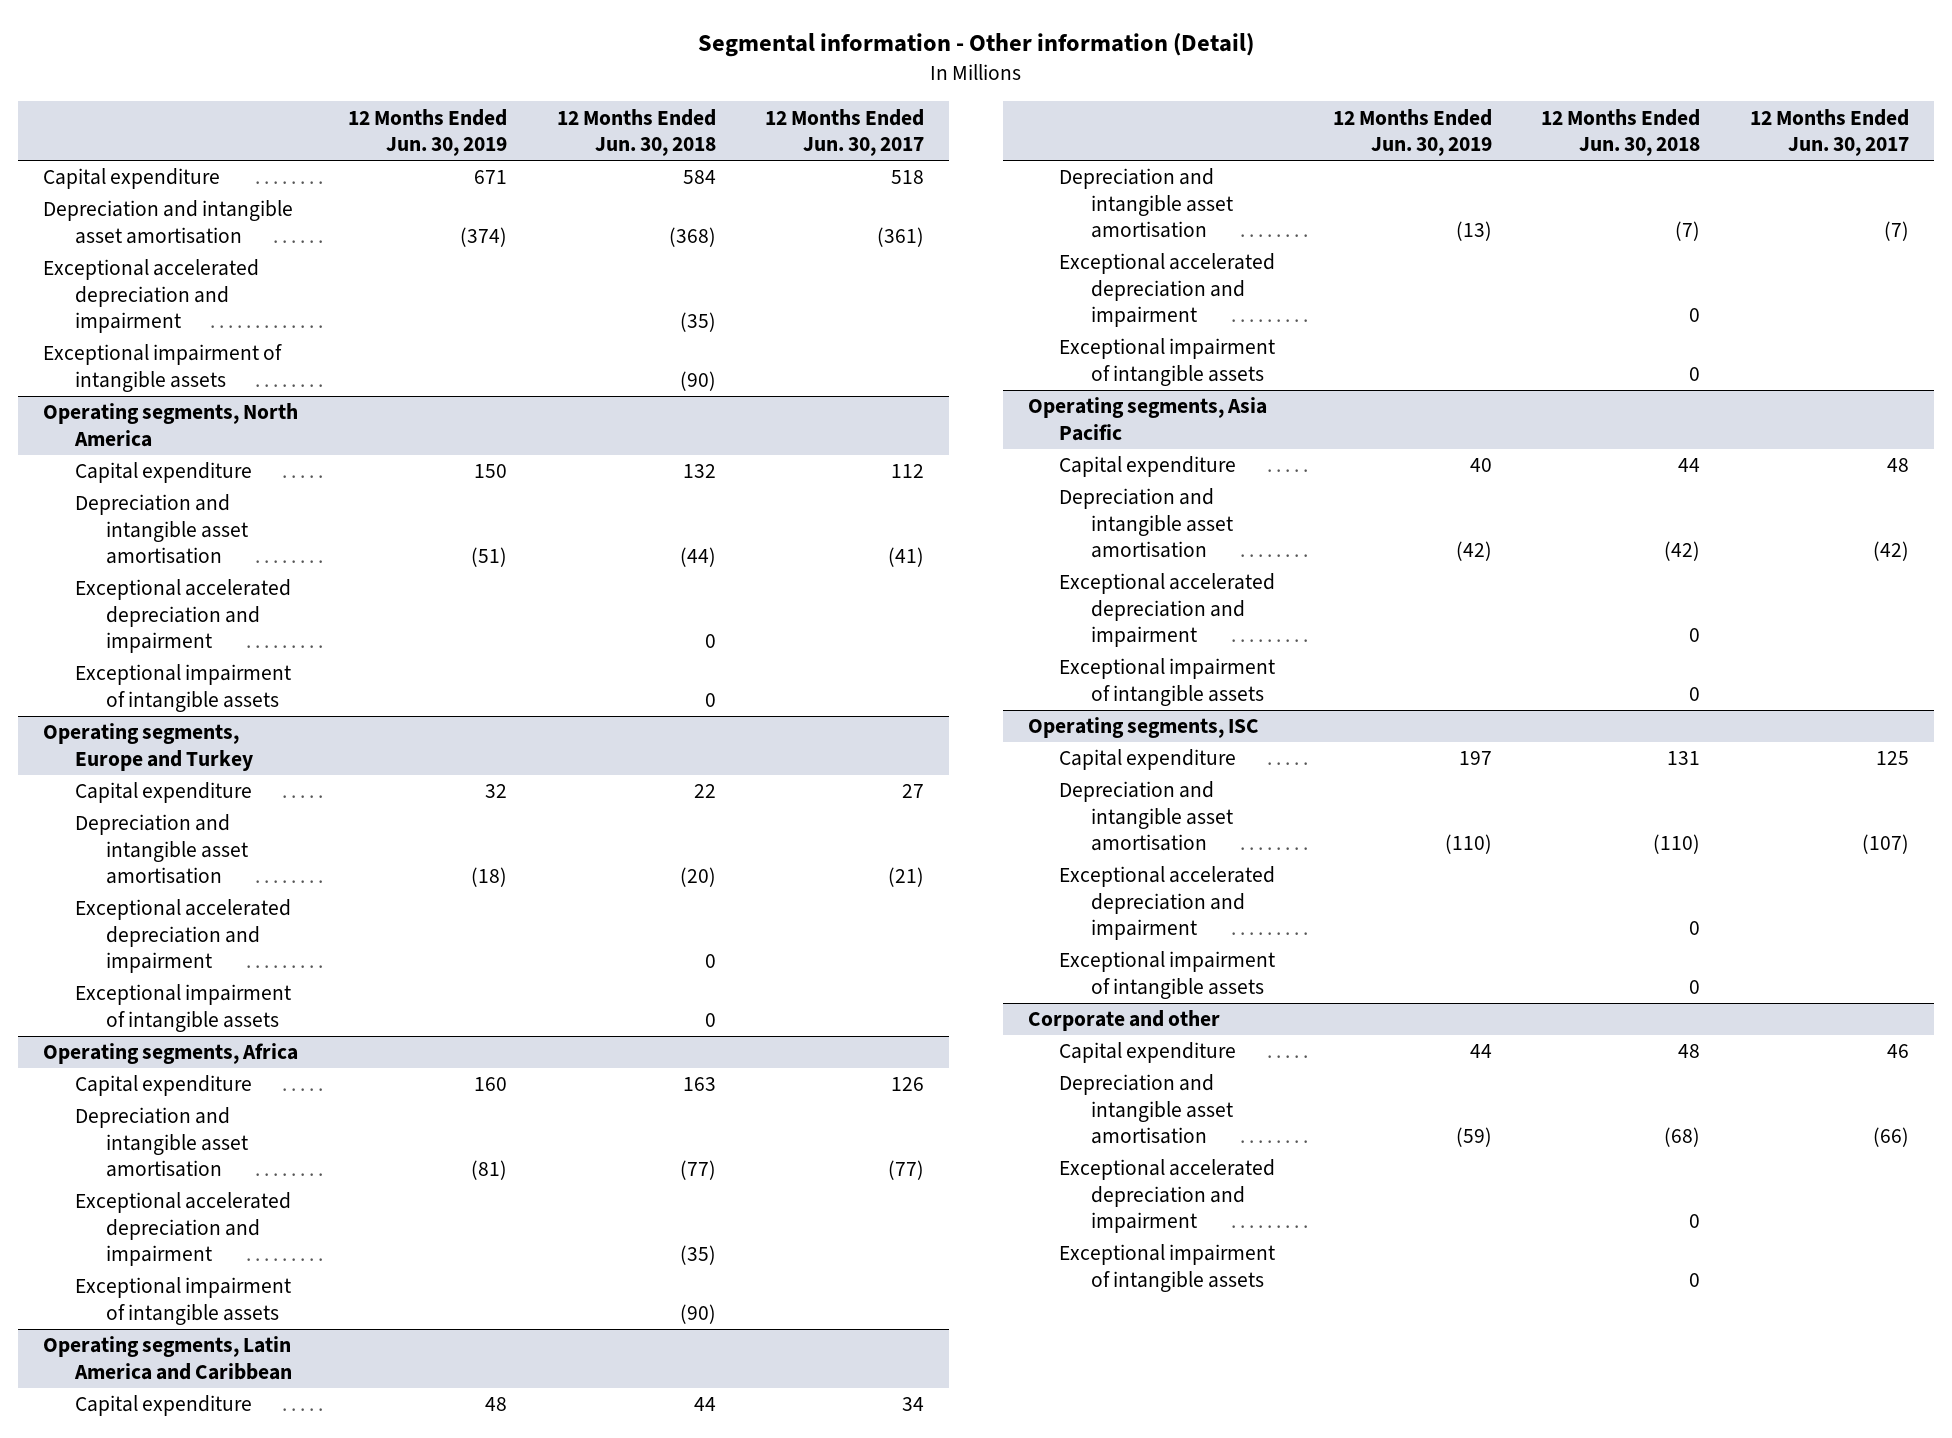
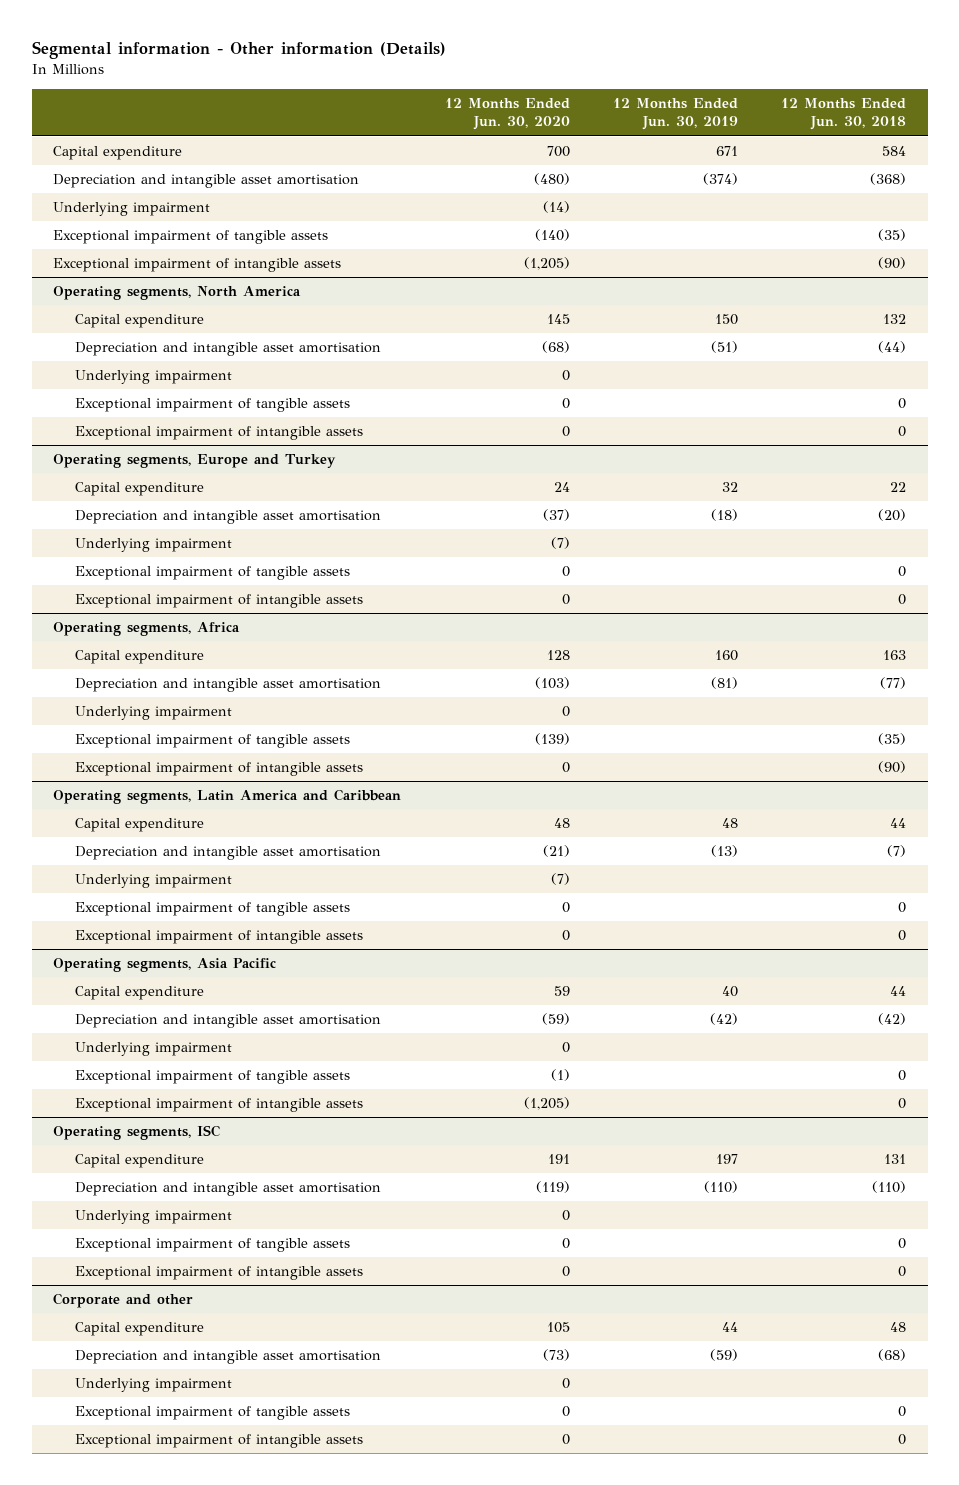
- Segmental information - Other information (Detail)
+ Segmental information - Other information (Details)
- | 12 Months Ended Jun. 30, 2019 | 12 Months Ended Jun. 30, 2018 | 12 Months Ended Jun. 30, 2017
+ | 12 Months Ended Jun. 30, 2020 | 12 Months Ended Jun. 30, 2019 | 12 Months Ended Jun. 30, 2018
- Exceptional accelerated depreciation and impairment | | (35) |
+ Underlying impairment | (14) | |
+ Exceptional impairment of tangible assets | (140) | | (35)
@ Operating segments, North America
- Exceptional accelerated depreciation and impairment | | 0 |
+ Underlying impairment | 0 | |
+ Exceptional impairment of tangible assets | 0 | | 0
@ Operating segments, Europe and Turkey
- Exceptional accelerated depreciation and impairment | | 0 |
+ Underlying impairment | (7) | |
+ Exceptional impairment of tangible assets | 0 | | 0
@ Operating segments, Africa
- Exceptional accelerated depreciation and impairment | | (35) |
+ Underlying impairment | 0 | |
+ Exceptional impairment of tangible assets | (139) | | (35)
@ Operating segments, Latin America and Caribbean
- Exceptional accelerated depreciation and impairment | | 0 |
+ Underlying impairment | (7) | |
+ Exceptional impairment of tangible assets | 0 | | 0
@ Operating segments, Asia Pacific
- Exceptional accelerated depreciation and impairment | | 0 |
+ Underlying impairment | 0 | |
+ Exceptional impairment of tangible assets | (1) | | 0
@ Operating segments, ISC
- Exceptional accelerated depreciation and impairment | | 0 |
+ Underlying impairment | 0 | |
+ Exceptional impairment of tangible assets | 0 | | 0
@ Corporate and other
- Exceptional accelerated depreciation and impairment | | 0 |
+ Underlying impairment | 0 | |
+ Exceptional impairment of tangible assets | 0 | | 0

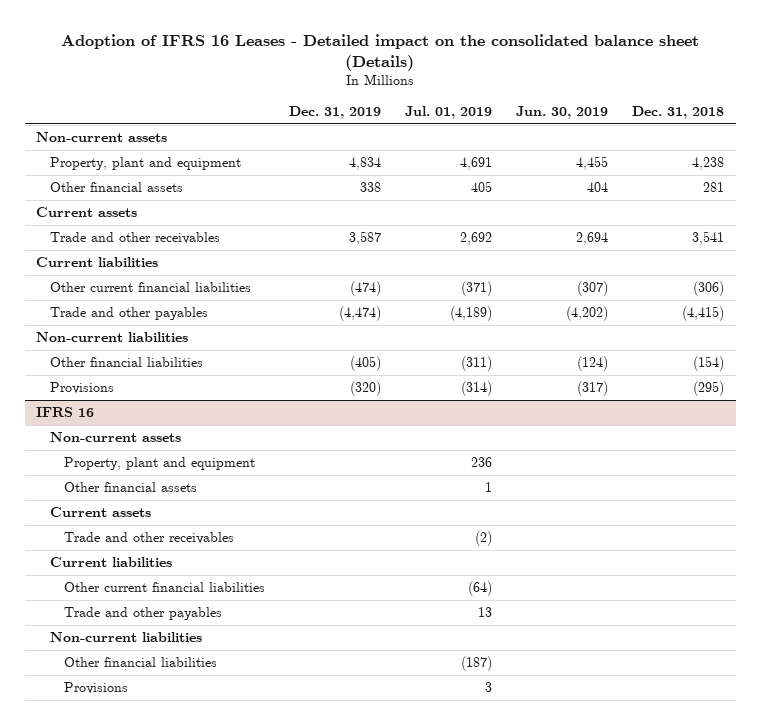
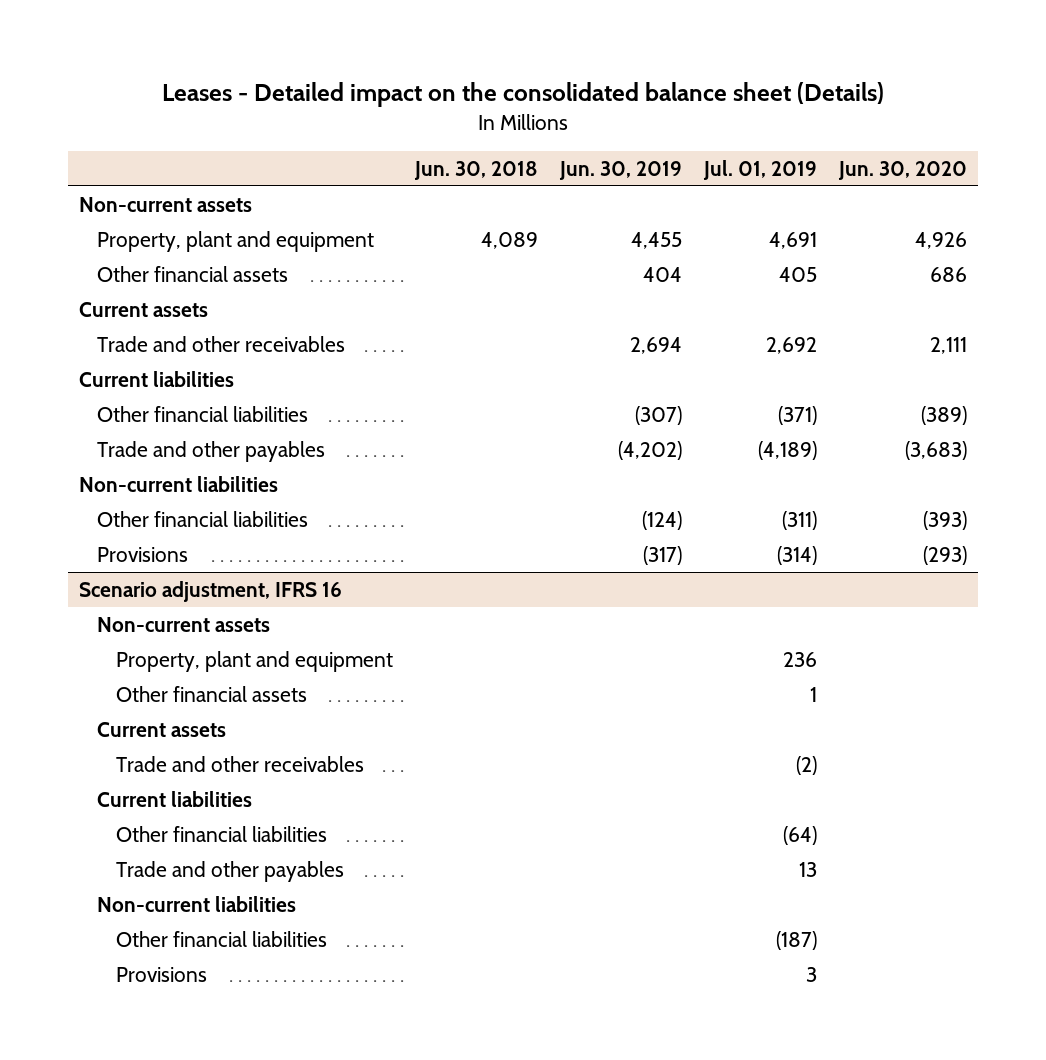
- Adoption of IFRS 16 Leases - Detailed impact on the consolidated balance sheet (Details)
+ Leases - Detailed impact on the consolidated balance sheet (Details)
- | Dec. 31, 2019 | Jul. 01, 2019 | Jun. 30, 2019 | Dec. 31, 2018
+ | Jun. 30, 2018 | Jun. 30, 2019 | Jul. 01, 2019 | Jun. 30, 2020
- Other current financial liabilities | (474) | (371) | (307) | (306)
+ Other financial liabilities | | (307) | (371) | (389)
- IFRS 16
+ Scenario adjustment, IFRS 16
- Other current financial liabilities | | (64) | |
+ Other financial liabilities | | | (64) |

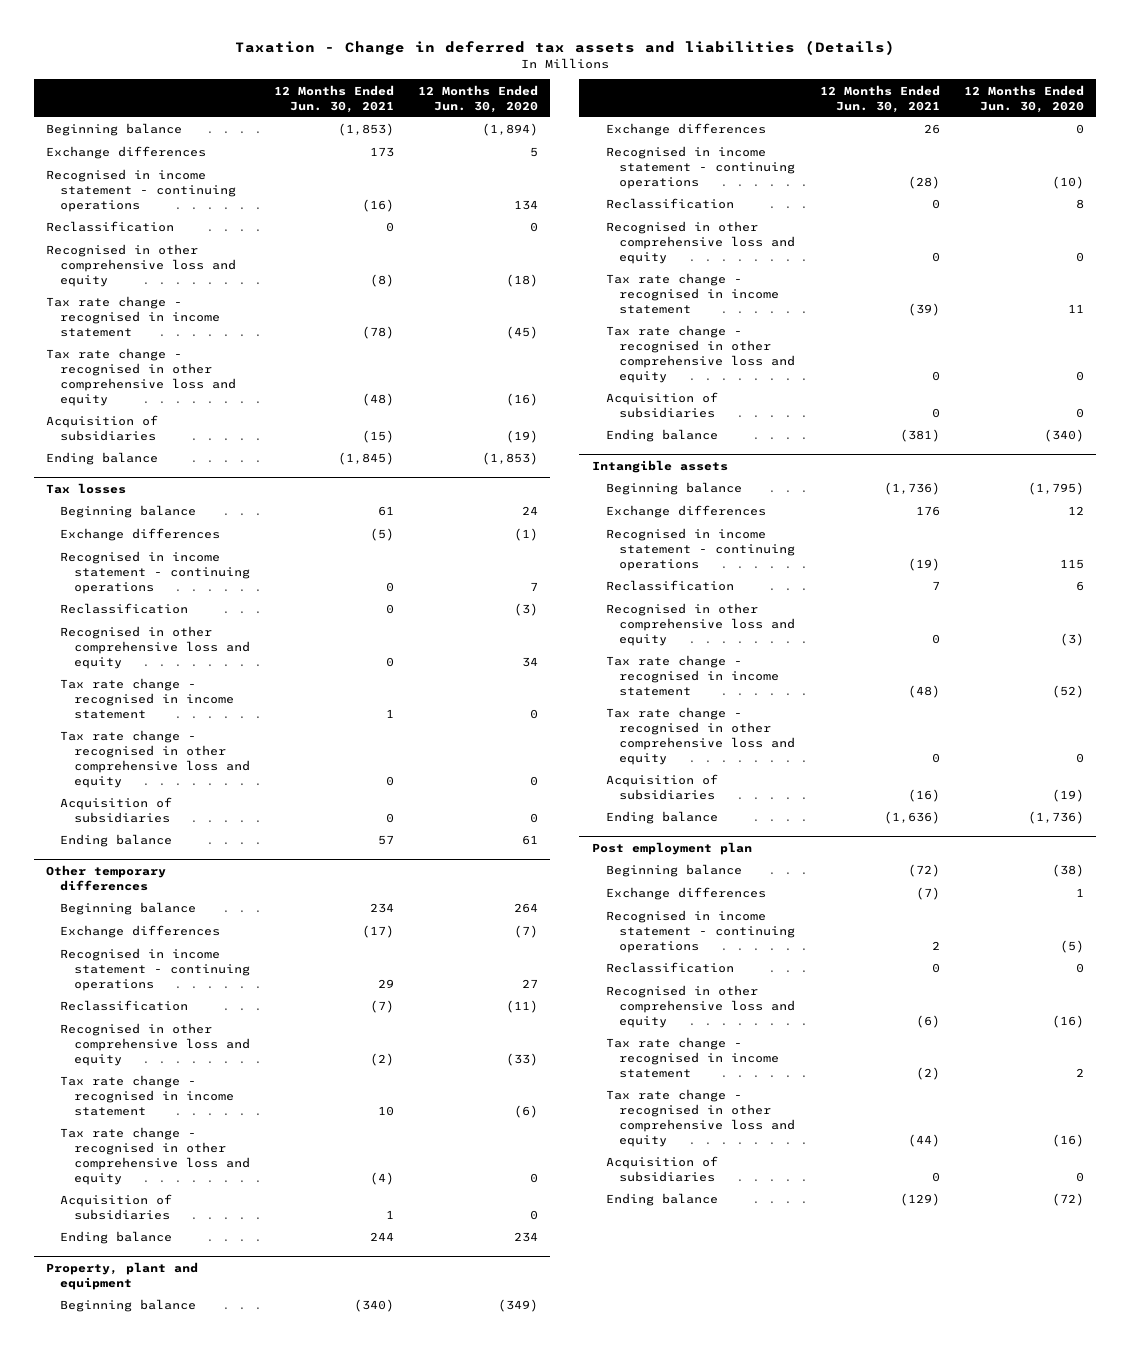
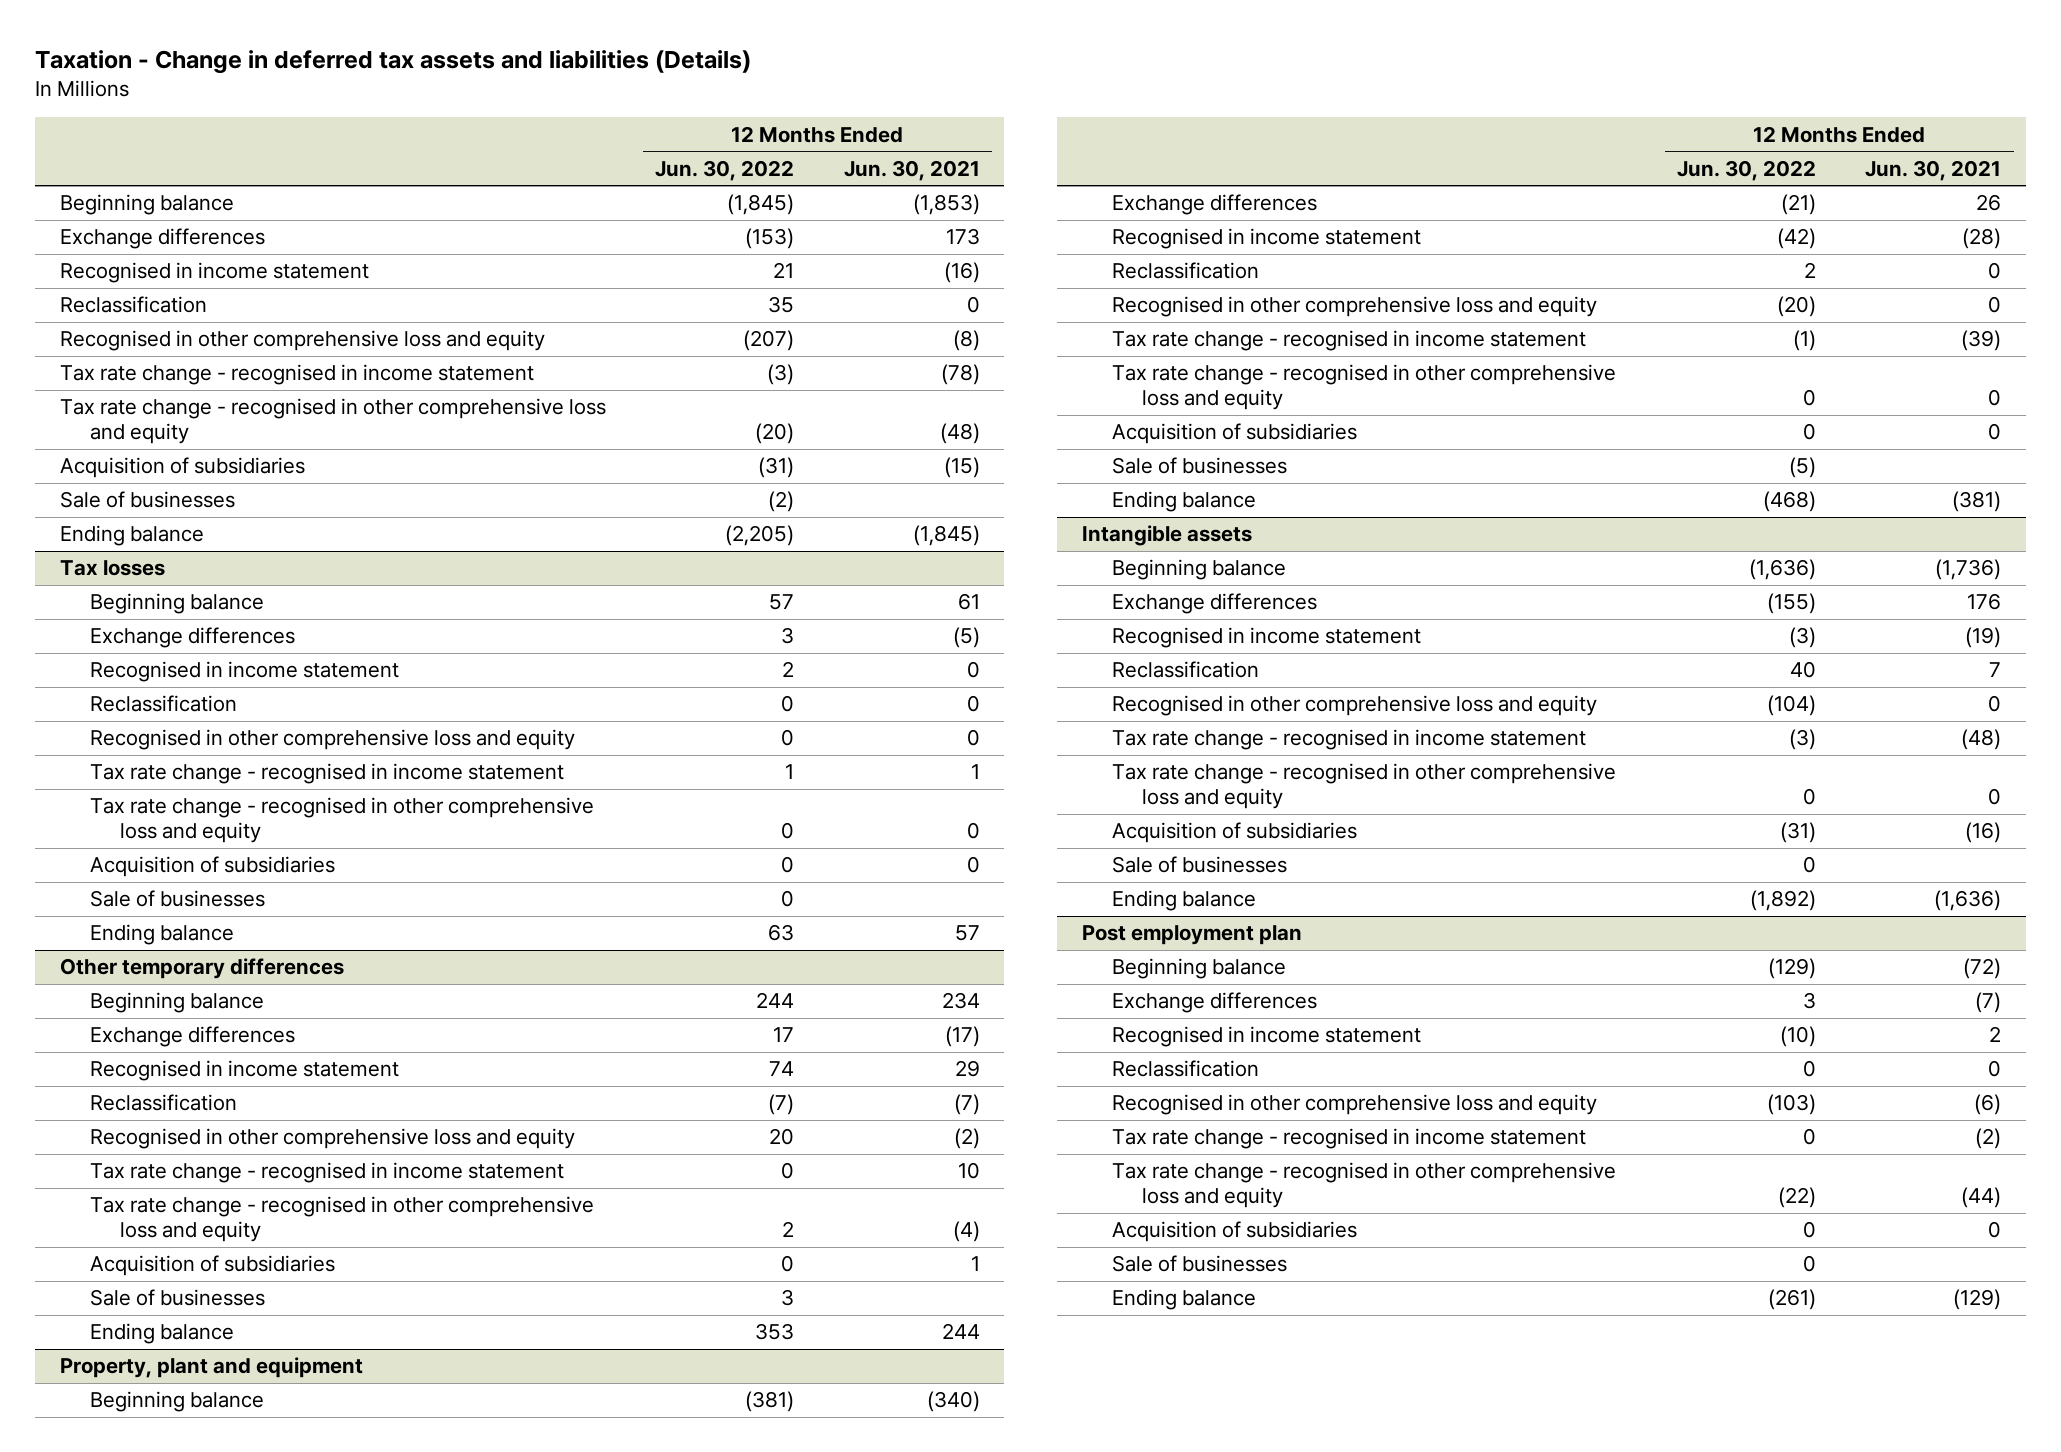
- | 12 Months Ended Jun. 30, 2021 | 12 Months Ended Jun. 30, 2020
+ | 12 Months Ended Jun. 30, 2022 | 12 Months Ended Jun. 30, 2021
- Recognised in income statement - continuing operations | (16) | 134
+ Recognised in income statement | 21 | (16)
+ Sale of businesses | (2) |
@ Tax losses
- Recognised in income statement - continuing operations | 0 | 7
+ Recognised in income statement | 2 | 0
+ Sale of businesses | 0 |
@ Other temporary differences
- Recognised in income statement - continuing operations | 29 | 27
+ Recognised in income statement | 74 | 29
+ Sale of businesses | 3 |
@ Property, plant and equipment
- Recognised in income statement - continuing operations | (28) | (10)
+ Recognised in income statement | (42) | (28)
+ Sale of businesses | (5) |
@ Intangible assets
- Recognised in income statement - continuing operations | (19) | 115
+ Recognised in income statement | (3) | (19)
+ Sale of businesses | 0 |
@ Post employment plan
- Recognised in income statement - continuing operations | 2 | (5)
+ Recognised in income statement | (10) | 2
+ Sale of businesses | 0 |

